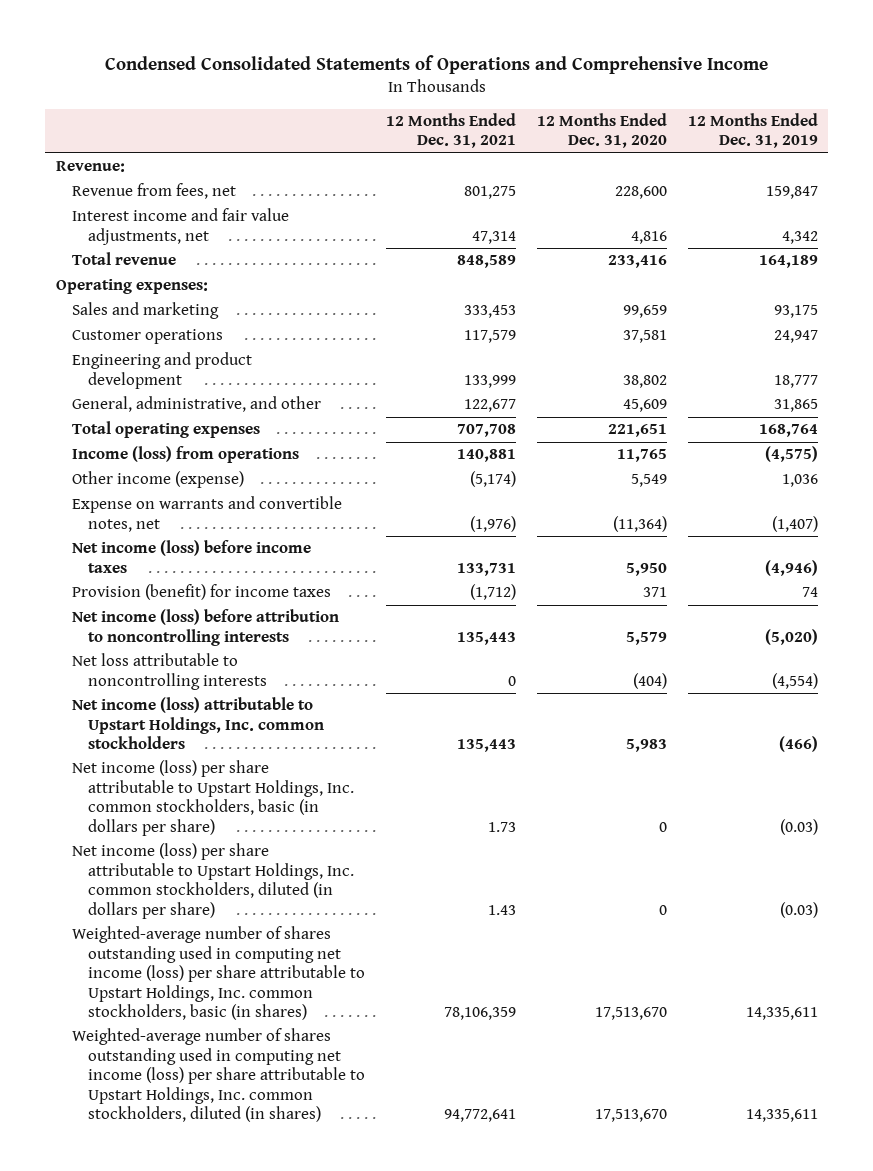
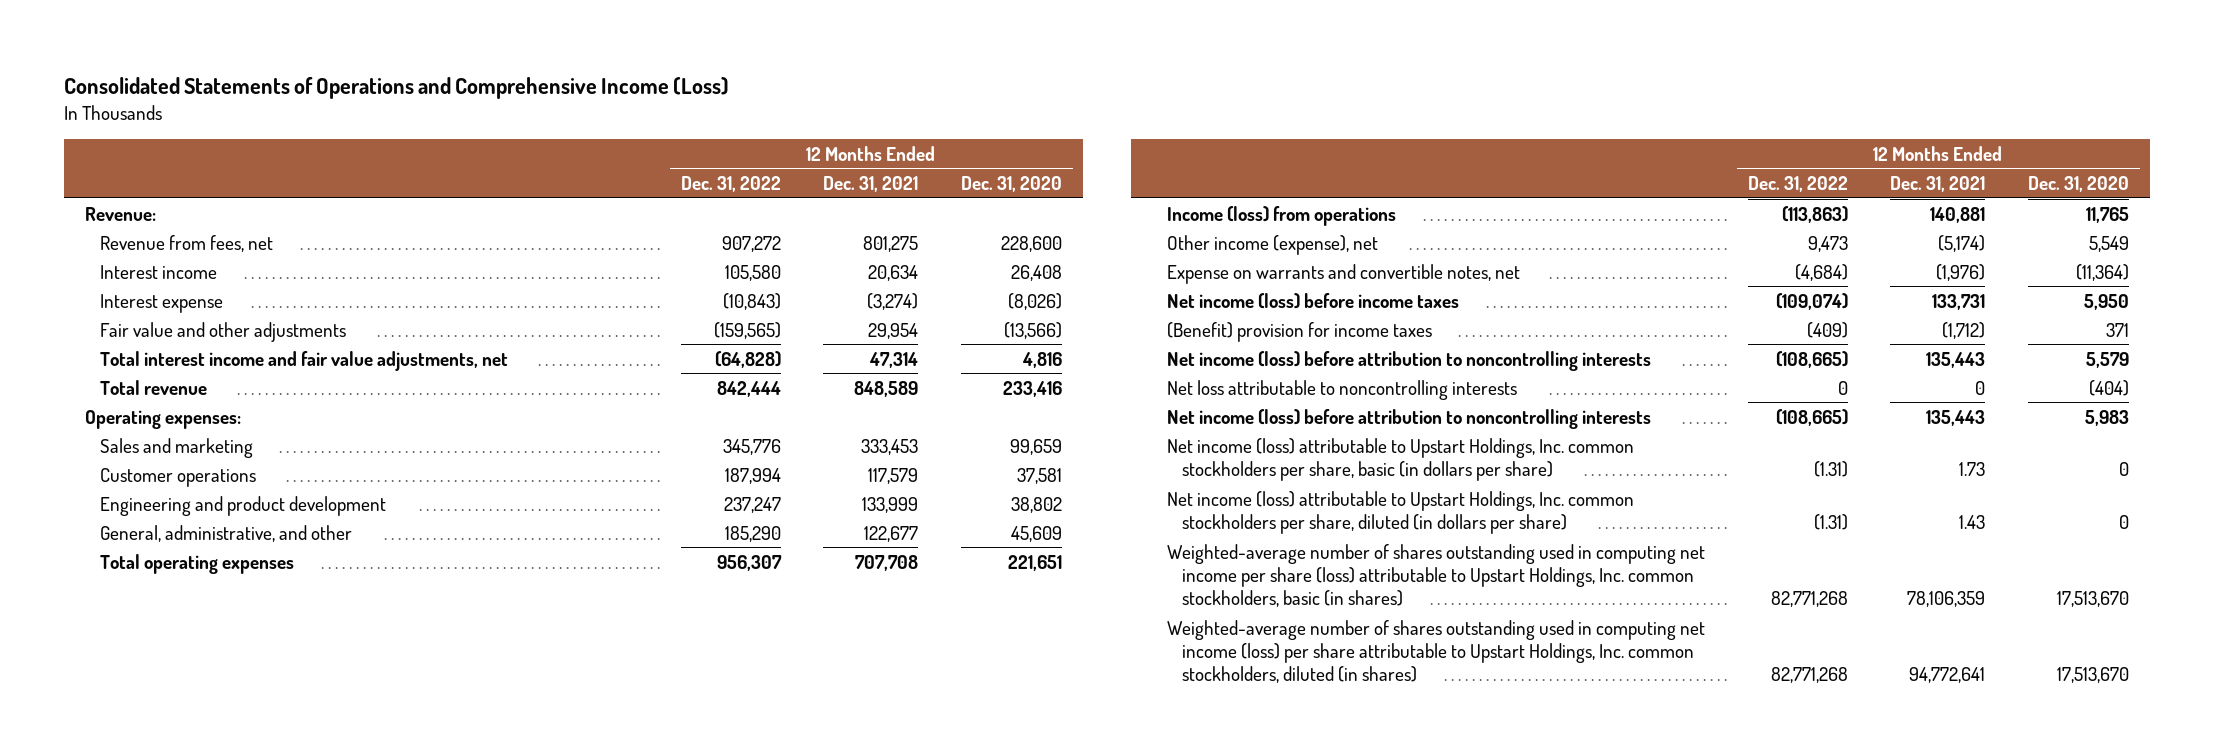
- Condensed Consolidated Statements of Operations and Comprehensive Income
+ Consolidated Statements of Operations and Comprehensive Income (Loss)
- | 12 Months Ended Dec. 31, 2021 | 12 Months Ended Dec. 31, 2020 | 12 Months Ended Dec. 31, 2019
+ | 12 Months Ended Dec. 31, 2022 | 12 Months Ended Dec. 31, 2021 | 12 Months Ended Dec. 31, 2020
- Interest income and fair value adjustments, net | 47,314 | 4,816 | 4,342
+ Interest income | 105,580 | 20,634 | 26,408
+ Interest expense | (10,843) | (3,274) | (8,026)
+ Fair value and other adjustments | (159,565) | 29,954 | (13,566)
+ Total interest income and fair value adjustments, net | (64,828) | 47,314 | 4,816
- Other income (expense) | (5,174) | 5,549 | 1,036
+ Other income (expense), net | 9,473 | (5,174) | 5,549
- Provision (benefit) for income taxes | (1,712) | 371 | 74
+ (Benefit) provision for income taxes | (409) | (1,712) | 371
- Net income (loss) attributable to Upstart Holdings, Inc. common stockholders | 135,443 | 5,983 | (466)
- Net income (loss) per share attributable to Upstart Holdings, Inc. common stockholders, basic (in dollars per share) | 1.73 | 0 | (0.03)
- Net income (loss) per share attributable to Upstart Holdings, Inc. common stockholders, diluted (in dollars per share) | 1.43 | 0 | (0.03)
- Weighted-average number of shares outstanding used in computing net income (loss) per share attributable to Upstart Holdings, Inc. common stockholders, basic (in shares) | 78,106,359 | 17,513,670 | 14,335,611
+ Net income (loss) before attribution to noncontrolling interests | (108,665) | 135,443 | 5,983
+ Net income (loss) attributable to Upstart Holdings, Inc. common stockholders per share, basic (in dollars per share) | (1.31) | 1.73 | 0
+ Net income (loss) attributable to Upstart Holdings, Inc. common stockholders per share, diluted (in dollars per share) | (1.31) | 1.43 | 0
+ Weighted-average number of shares outstanding used in computing net income per share (loss) attributable to Upstart Holdings, Inc. common stockholders, basic (in shares) | 82,771,268 | 78,106,359 | 17,513,670

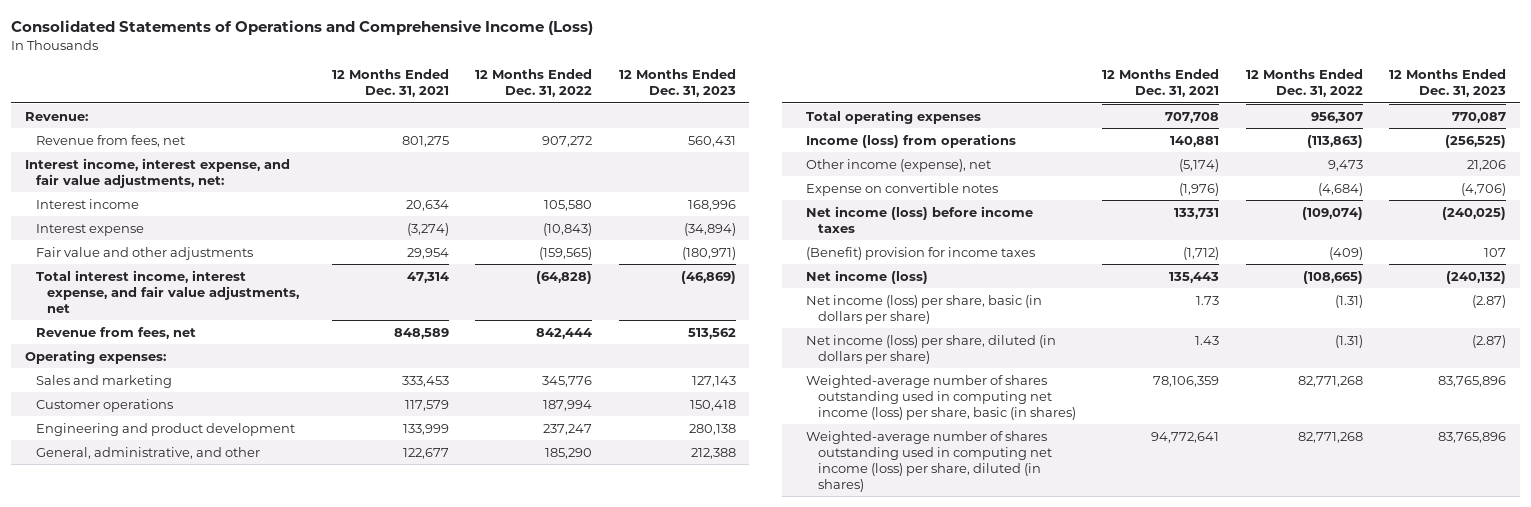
- | 12 Months Ended Dec. 31, 2022 | 12 Months Ended Dec. 31, 2021 | 12 Months Ended Dec. 31, 2020
+ | 12 Months Ended Dec. 31, 2021 | 12 Months Ended Dec. 31, 2022 | 12 Months Ended Dec. 31, 2023
+ Interest income, interest expense, and fair value adjustments, net:
- Total interest income and fair value adjustments, net | (64,828) | 47,314 | 4,816
- Total revenue | 842,444 | 848,589 | 233,416
+ Total interest income, interest expense, and fair value adjustments, net | 47,314 | (64,828) | (46,869)
+ Revenue from fees, net | 848,589 | 842,444 | 513,562
- Expense on warrants and convertible notes, net | (4,684) | (1,976) | (11,364)
+ Expense on convertible notes | (1,976) | (4,684) | (4,706)
- Net income (loss) before attribution to noncontrolling interests | (108,665) | 135,443 | 5,579
- Net loss attributable to noncontrolling interests | 0 | 0 | (404)
- Net income (loss) before attribution to noncontrolling interests | (108,665) | 135,443 | 5,983
- Net income (loss) attributable to Upstart Holdings, Inc. common stockholders per share, basic (in dollars per share) | (1.31) | 1.73 | 0
- Net income (loss) attributable to Upstart Holdings, Inc. common stockholders per share, diluted (in dollars per share) | (1.31) | 1.43 | 0
- Weighted-average number of shares outstanding used in computing net income per share (loss) attributable to Upstart Holdings, Inc. common stockholders, basic (in shares) | 82,771,268 | 78,106,359 | 17,513,670
- Weighted-average number of shares outstanding used in computing net income (loss) per share attributable to Upstart Holdings, Inc. common stockholders, diluted (in shares) | 82,771,268 | 94,772,641 | 17,513,670
+ Net income (loss) | 135,443 | (108,665) | (240,132)
+ Net income (loss) per share, basic (in dollars per share) | 1.73 | (1.31) | (2.87)
+ Net income (loss) per share, diluted (in dollars per share) | 1.43 | (1.31) | (2.87)
+ Weighted-average number of shares outstanding used in computing net income (loss) per share, basic (in shares) | 78,106,359 | 82,771,268 | 83,765,896
+ Weighted-average number of shares outstanding used in computing net income (loss) per share, diluted (in shares) | 94,772,641 | 82,771,268 | 83,765,896

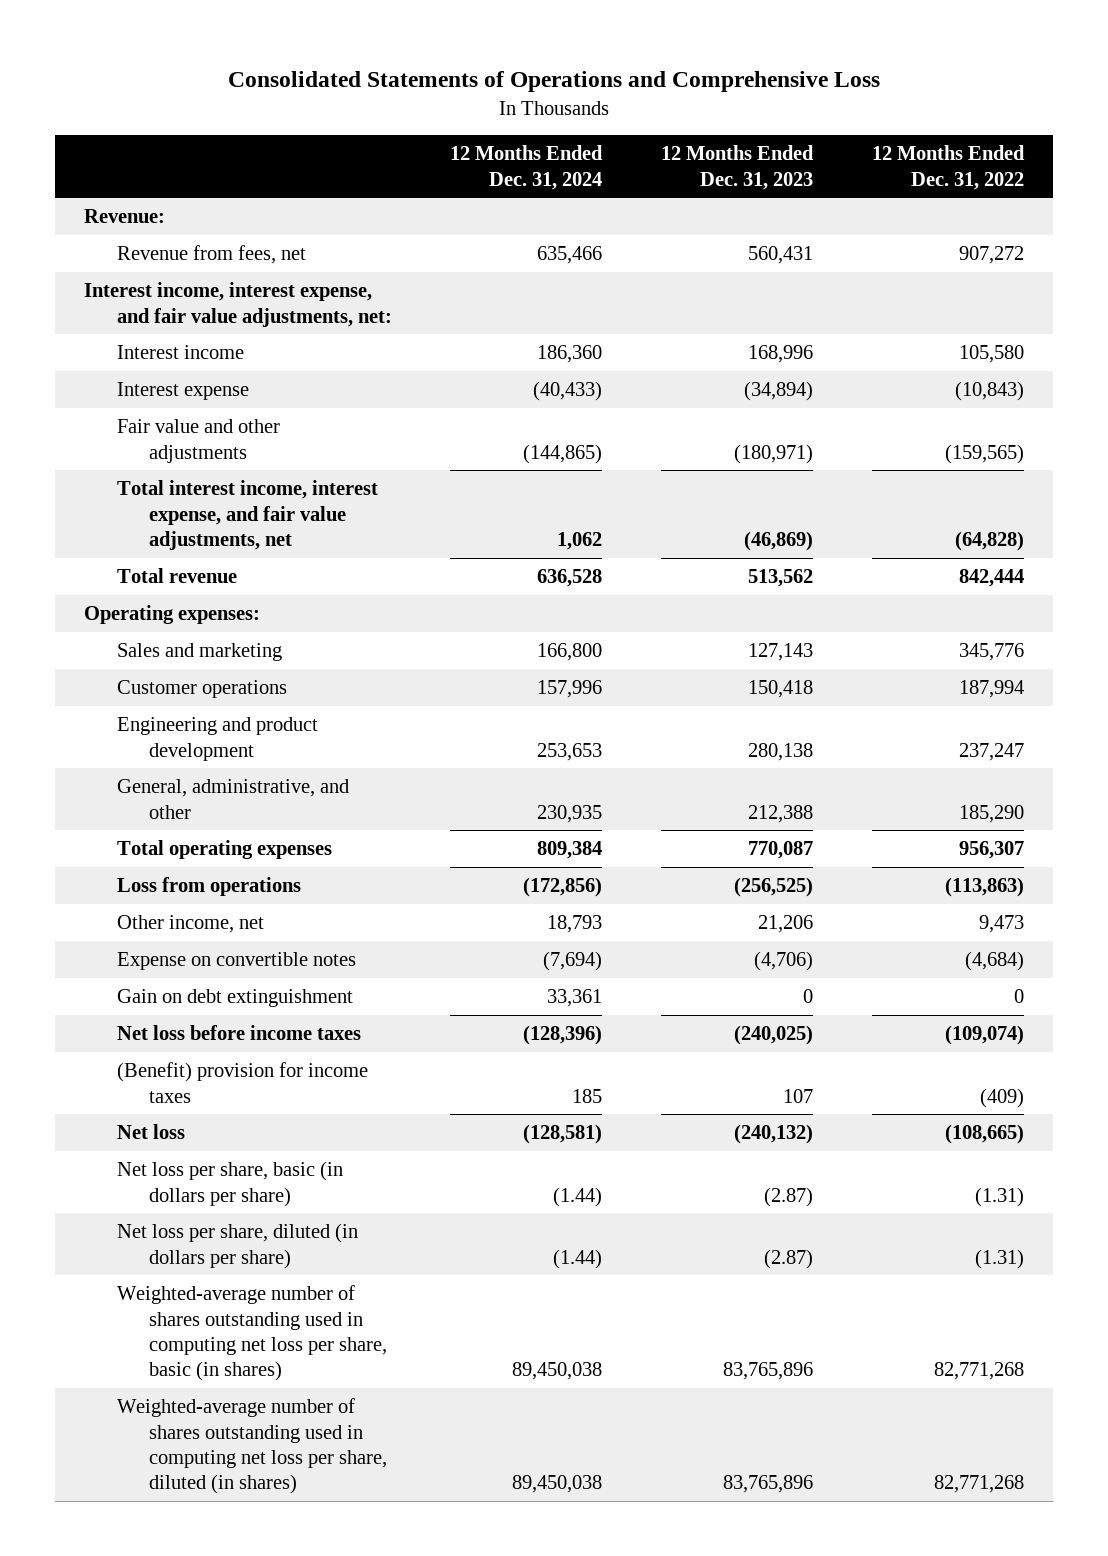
- Consolidated Statements of Operations and Comprehensive Income (Loss)
+ Consolidated Statements of Operations and Comprehensive Loss
- | 12 Months Ended Dec. 31, 2021 | 12 Months Ended Dec. 31, 2022 | 12 Months Ended Dec. 31, 2023
+ | 12 Months Ended Dec. 31, 2024 | 12 Months Ended Dec. 31, 2023 | 12 Months Ended Dec. 31, 2022
- Revenue from fees, net | 848,589 | 842,444 | 513,562
+ Total revenue | 636,528 | 513,562 | 842,444
- Income (loss) from operations | 140,881 | (113,863) | (256,525)
- Other income (expense), net | (5,174) | 9,473 | 21,206
+ Loss from operations | (172,856) | (256,525) | (113,863)
+ Other income, net | 18,793 | 21,206 | 9,473
- Net income (loss) before income taxes | 133,731 | (109,074) | (240,025)
+ Gain on debt extinguishment | 33,361 | 0 | 0
+ Net loss before income taxes | (128,396) | (240,025) | (109,074)
- Net income (loss) | 135,443 | (108,665) | (240,132)
- Net income (loss) per share, basic (in dollars per share) | 1.73 | (1.31) | (2.87)
- Net income (loss) per share, diluted (in dollars per share) | 1.43 | (1.31) | (2.87)
- Weighted-average number of shares outstanding used in computing net income (loss) per share, basic (in shares) | 78,106,359 | 82,771,268 | 83,765,896
- Weighted-average number of shares outstanding used in computing net income (loss) per share, diluted (in shares) | 94,772,641 | 82,771,268 | 83,765,896
+ Net loss | (128,581) | (240,132) | (108,665)
+ Net loss per share, basic (in dollars per share) | (1.44) | (2.87) | (1.31)
+ Net loss per share, diluted (in dollars per share) | (1.44) | (2.87) | (1.31)
+ Weighted-average number of shares outstanding used in computing net loss per share, basic (in shares) | 89,450,038 | 83,765,896 | 82,771,268
+ Weighted-average number of shares outstanding used in computing net loss per share, diluted (in shares) | 89,450,038 | 83,765,896 | 82,771,268

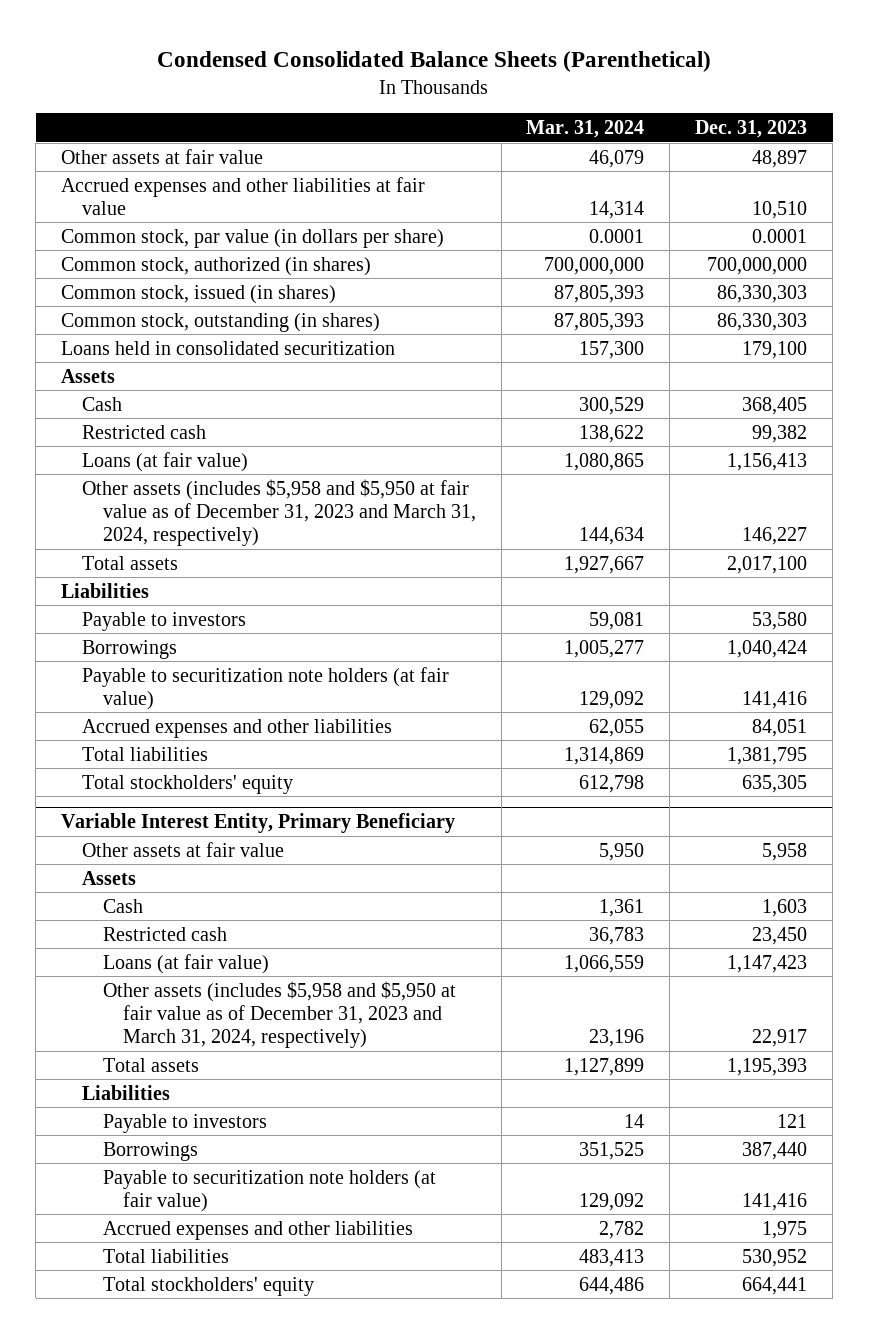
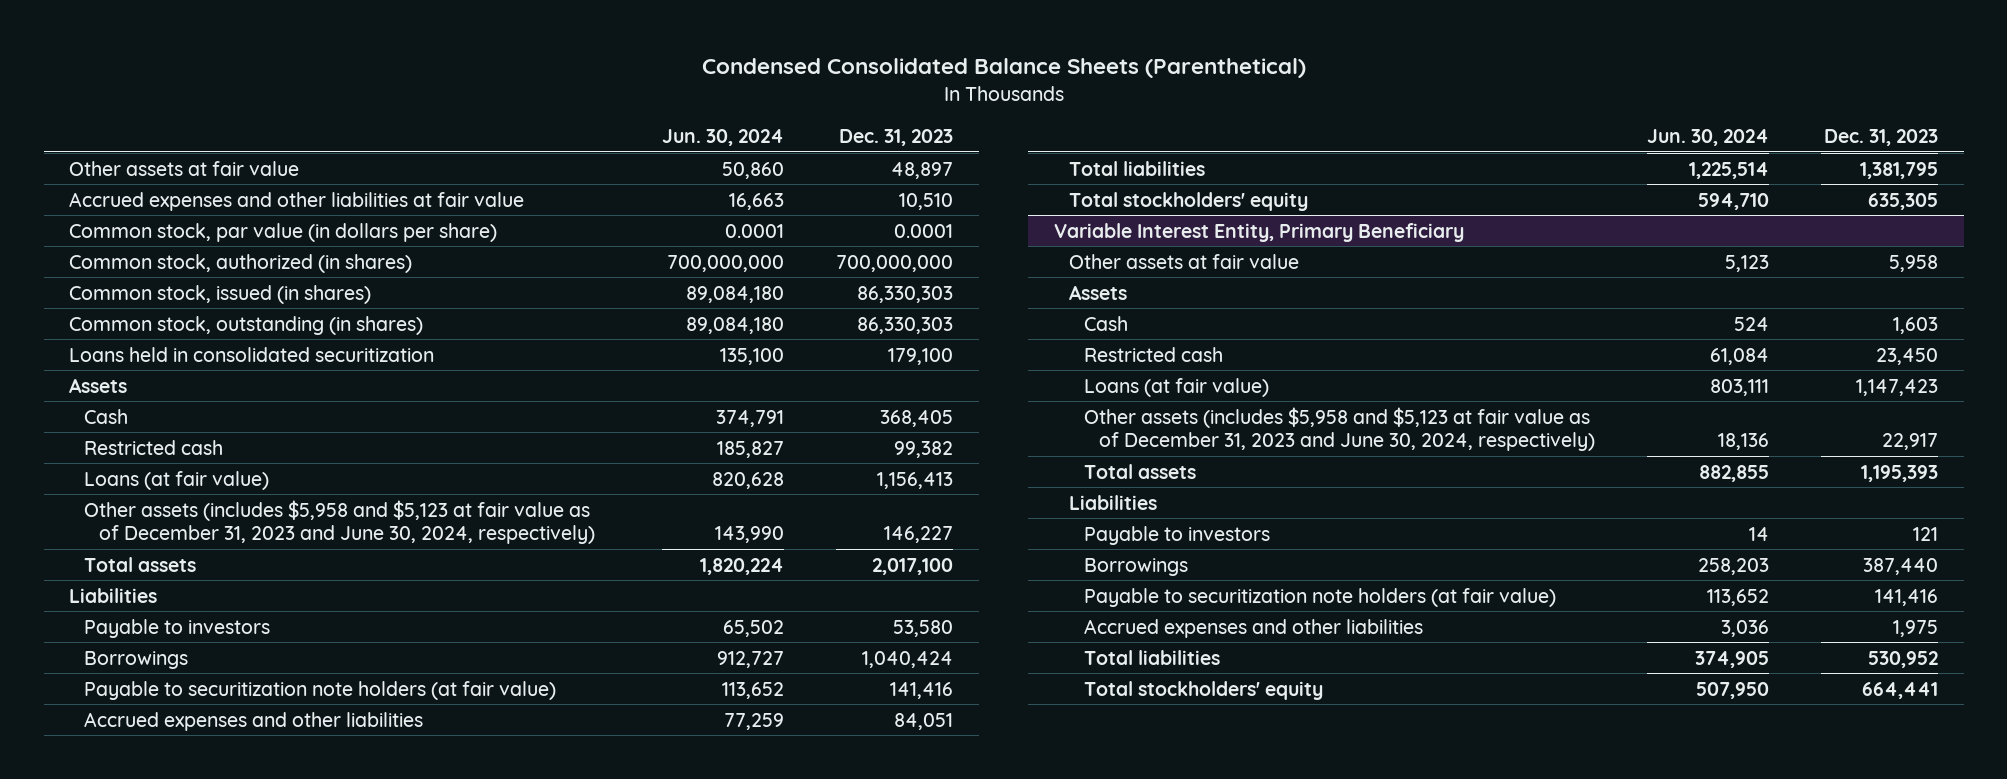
- | Mar. 31, 2024 | Dec. 31, 2023
+ | Jun. 30, 2024 | Dec. 31, 2023
- Other assets (includes $5,958 and $5,950 at fair value as of December 31, 2023 and March 31, 2024, respectively) | 144,634 | 146,227
+ Other assets (includes $5,958 and $5,123 at fair value as of December 31, 2023 and June 30, 2024, respectively) | 143,990 | 146,227
@ Variable Interest Entity, Primary Beneficiary
- Other assets (includes $5,958 and $5,950 at fair value as of December 31, 2023 and March 31, 2024, respectively) | 23,196 | 22,917
+ Other assets (includes $5,958 and $5,123 at fair value as of December 31, 2023 and June 30, 2024, respectively) | 18,136 | 22,917

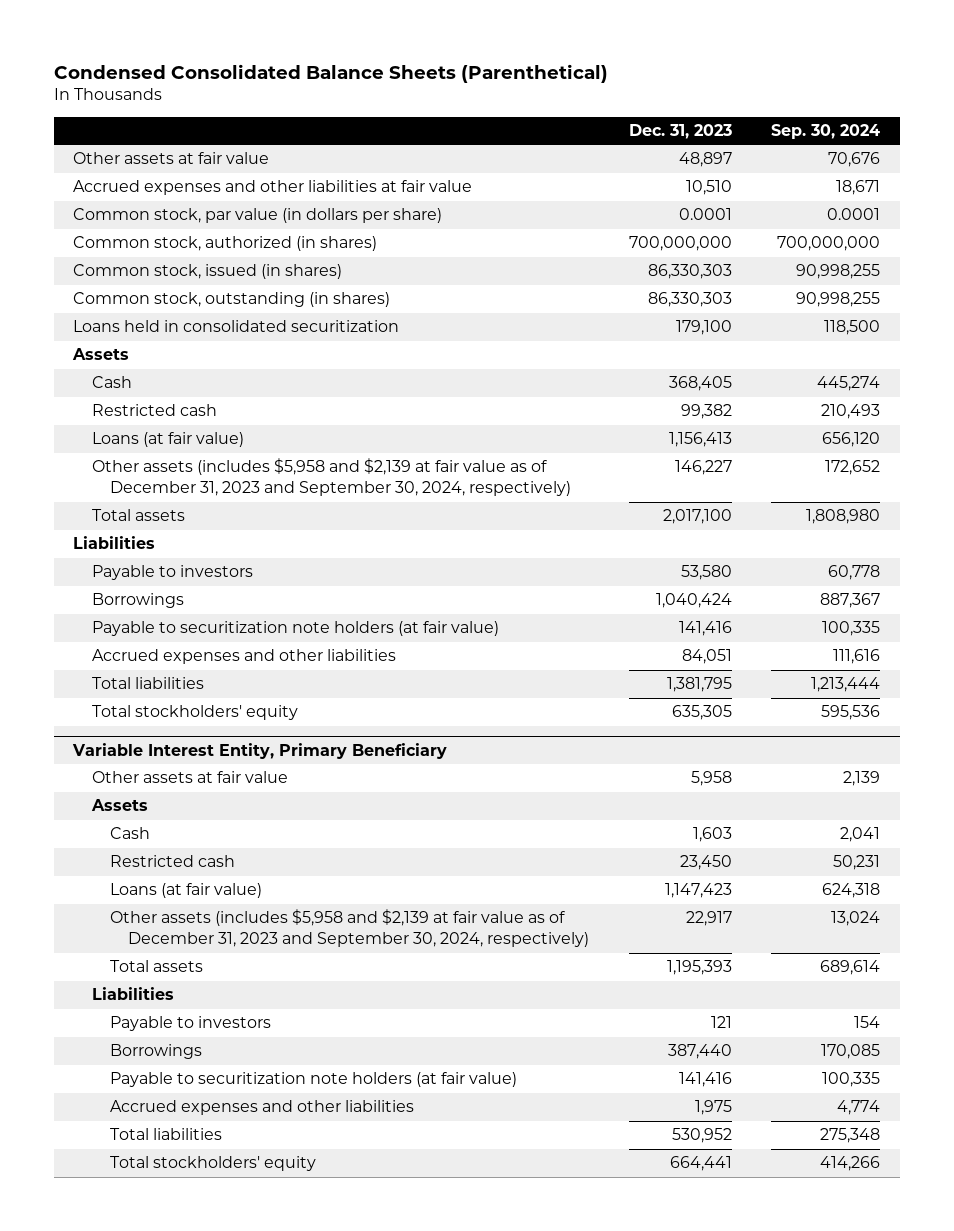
- | Jun. 30, 2024 | Dec. 31, 2023
+ | Dec. 31, 2023 | Sep. 30, 2024
- Other assets (includes $5,958 and $5,123 at fair value as of December 31, 2023 and June 30, 2024, respectively) | 143,990 | 146,227
+ Other assets (includes $5,958 and $2,139 at fair value as of December 31, 2023 and September 30, 2024, respectively) | 146,227 | 172,652
@ Variable Interest Entity, Primary Beneficiary
- Other assets (includes $5,958 and $5,123 at fair value as of December 31, 2023 and June 30, 2024, respectively) | 18,136 | 22,917
+ Other assets (includes $5,958 and $2,139 at fair value as of December 31, 2023 and September 30, 2024, respectively) | 22,917 | 13,024

